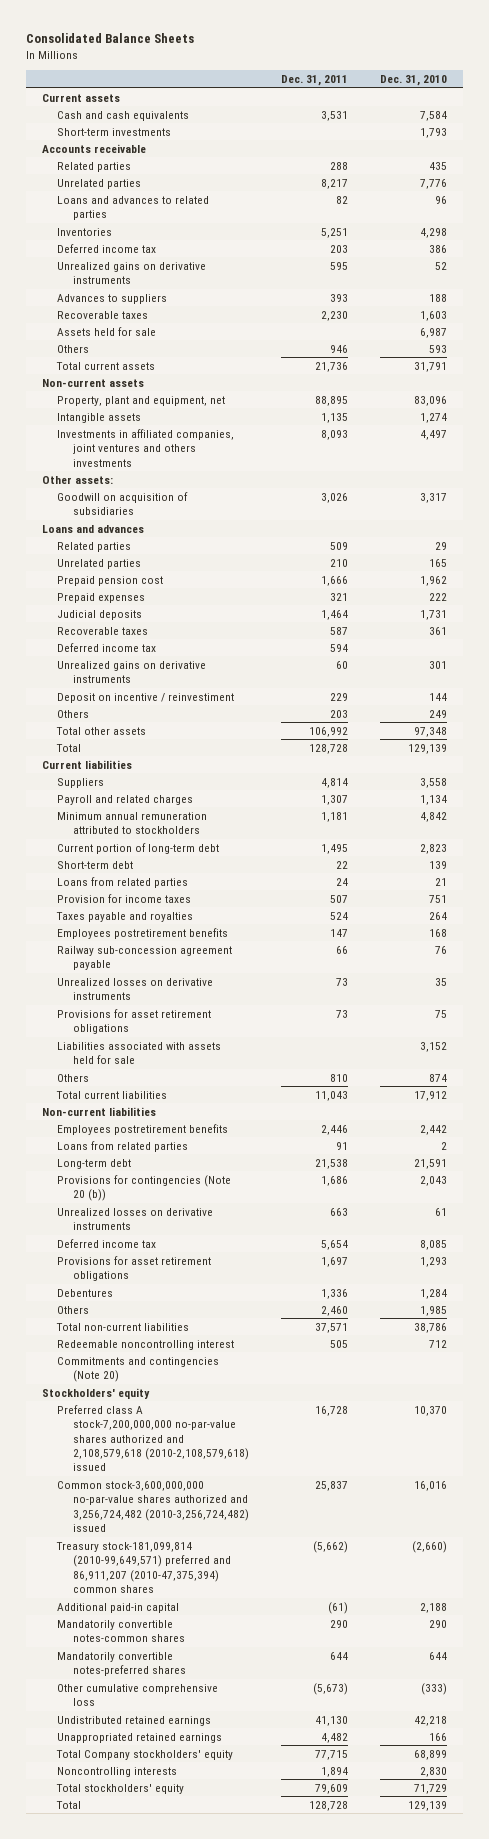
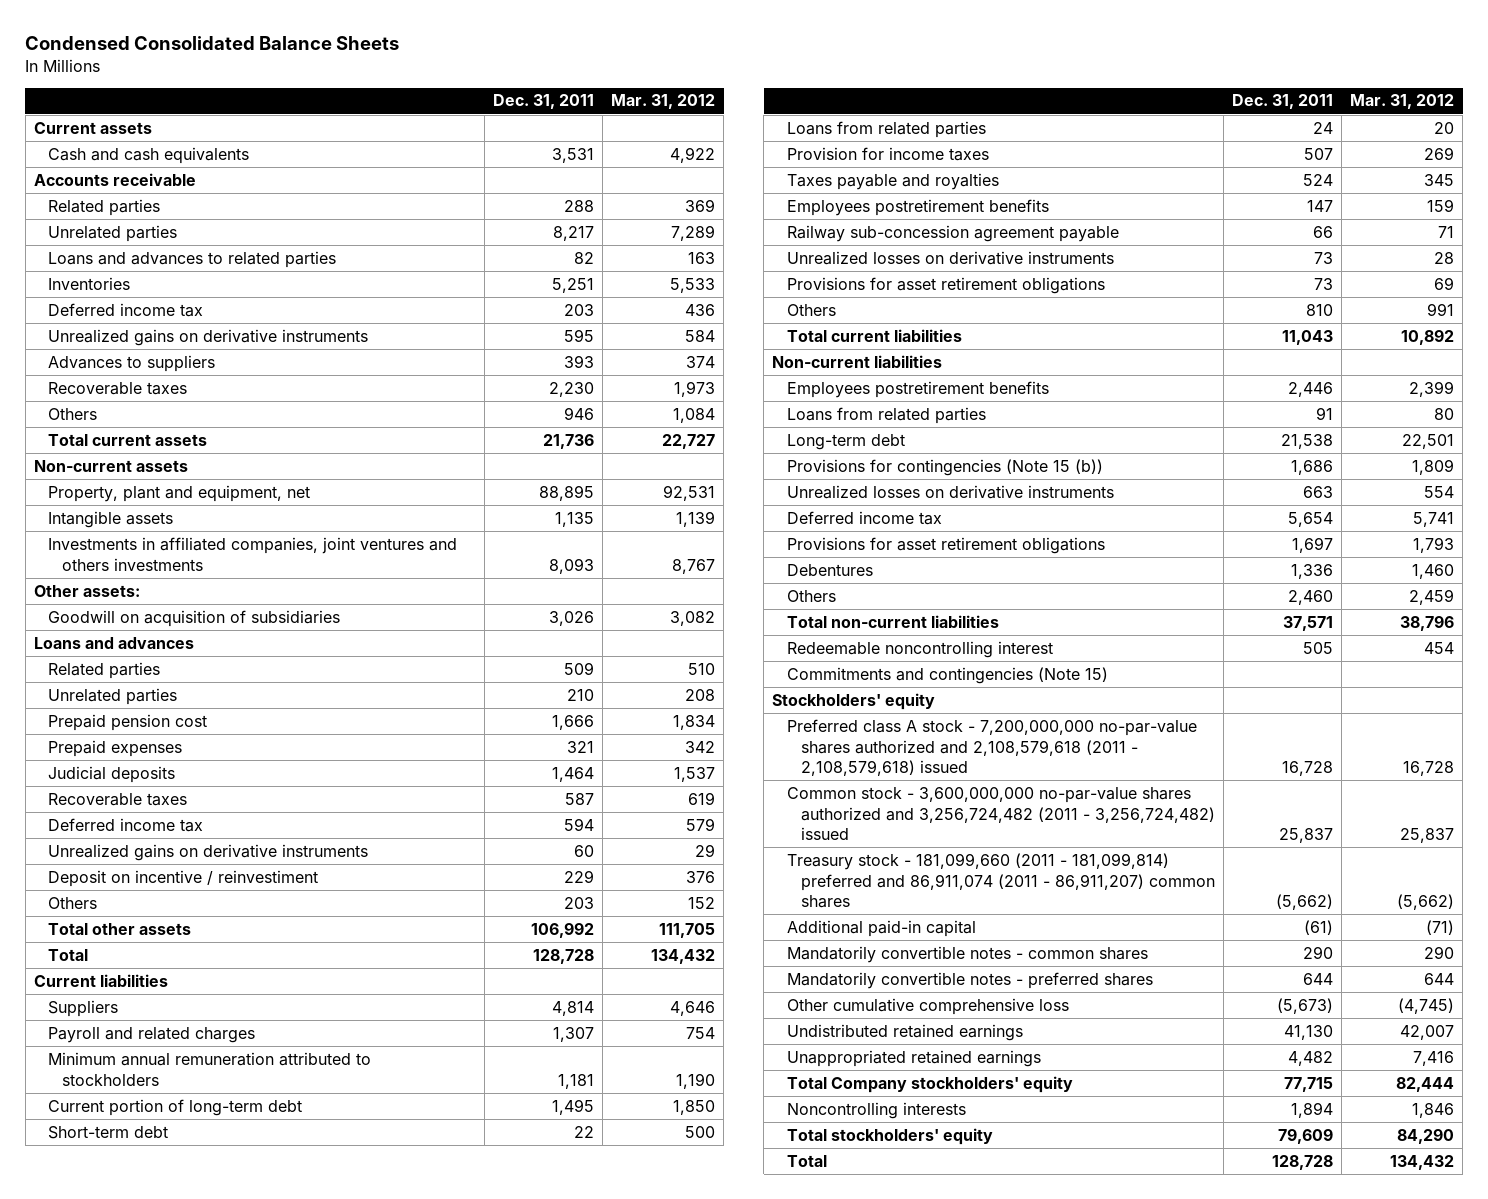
- Consolidated Balance Sheets
+ Condensed Consolidated Balance Sheets
- | Dec. 31, 2011 | Dec. 31, 2010
+ | Dec. 31, 2011 | Mar. 31, 2012
- Short-term investments | | 1,793
- Assets held for sale | | 6,987
- Liabilities associated with assets held for sale | | 3,152
- Provisions for contingencies (Note 20 (b)) | 1,686 | 2,043
+ Provisions for contingencies (Note 15 (b)) | 1,686 | 1,809
- Commitments and contingencies (Note 20)
+ Commitments and contingencies (Note 15)
- Preferred class A stock-7,200,000,000 no-par-value shares authorized and 2,108,579,618 (2010-2,108,579,618) issued | 16,728 | 10,370
- Common stock-3,600,000,000 no-par-value shares authorized and 3,256,724,482 (2010-3,256,724,482) issued | 25,837 | 16,016
- Treasury stock-181,099,814 (2010-99,649,571) preferred and 86,911,207 (2010-47,375,394) common shares | (5,662) | (2,660)
+ Preferred class A stock - 7,200,000,000 no-par-value shares authorized and 2,108,579,618 (2011 - 2,108,579,618) issued | 16,728 | 16,728
+ Common stock - 3,600,000,000 no-par-value shares authorized and 3,256,724,482 (2011 - 3,256,724,482) issued | 25,837 | 25,837
+ Treasury stock - 181,099,660 (2011 - 181,099,814) preferred and 86,911,074 (2011 - 86,911,207) common shares | (5,662) | (5,662)
- Mandatorily convertible notes-common shares | 290 | 290
- Mandatorily convertible notes-preferred shares | 644 | 644
+ Mandatorily convertible notes - common shares | 290 | 290
+ Mandatorily convertible notes - preferred shares | 644 | 644

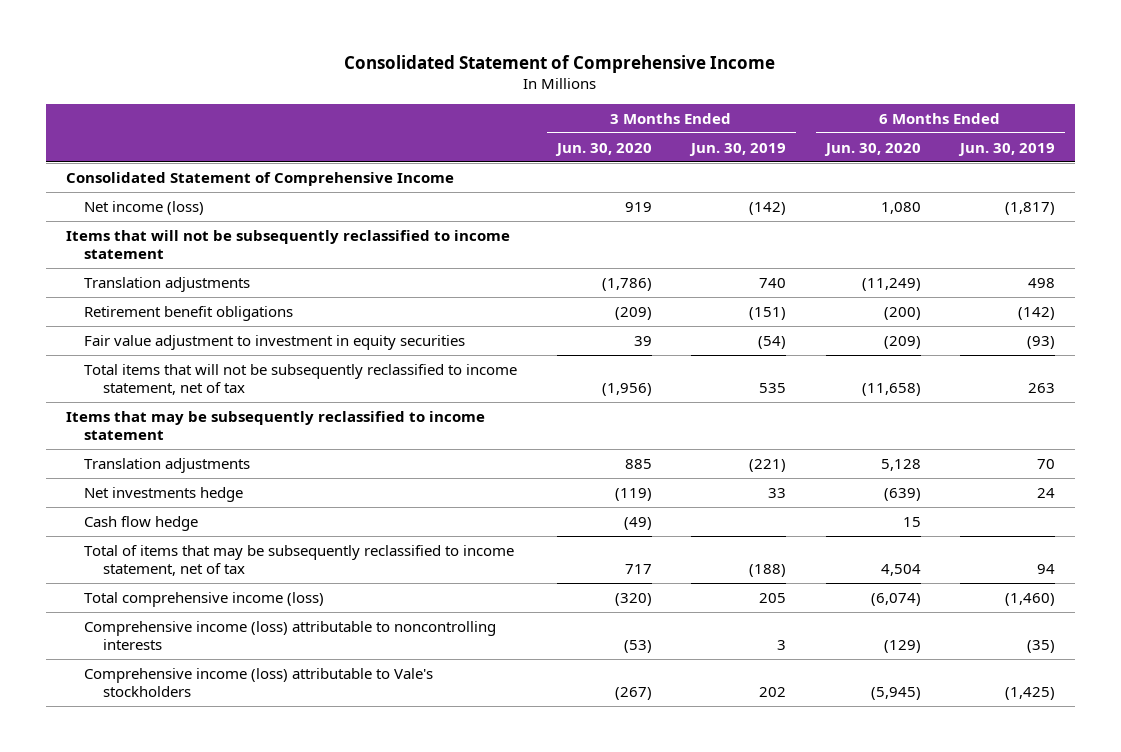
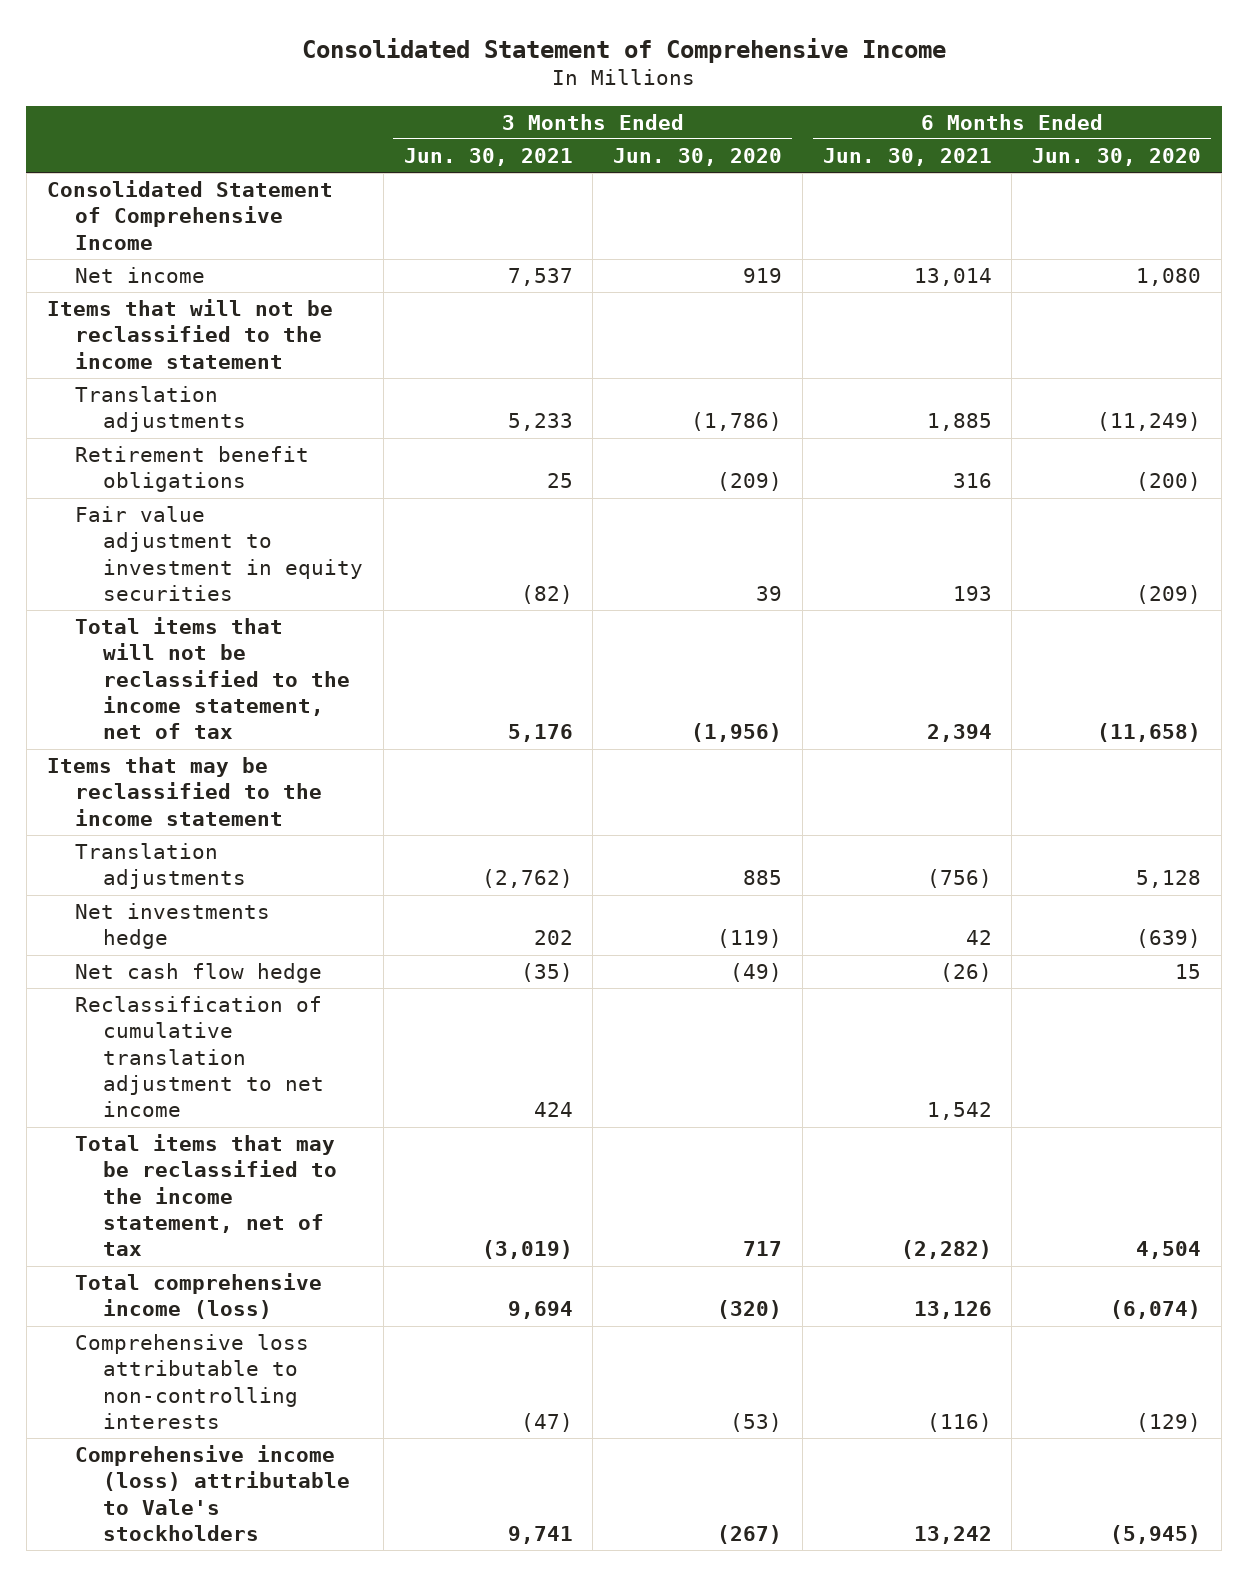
- | 3 Months Ended Jun. 30, 2020 | 3 Months Ended Jun. 30, 2019 | 6 Months Ended Jun. 30, 2020 | 6 Months Ended Jun. 30, 2019
+ | 3 Months Ended Jun. 30, 2021 | 3 Months Ended Jun. 30, 2020 | 6 Months Ended Jun. 30, 2021 | 6 Months Ended Jun. 30, 2020
- Net income (loss) | 919 | (142) | 1,080 | (1,817)
- Items that will not be subsequently reclassified to income statement
+ Net income | 7,537 | 919 | 13,014 | 1,080
+ Items that will not be reclassified to the income statement
- Total items that will not be subsequently reclassified to income statement, net of tax | (1,956) | 535 | (11,658) | 263
- Items that may be subsequently reclassified to income statement
+ Total items that will not be reclassified to the income statement, net of tax | 5,176 | (1,956) | 2,394 | (11,658)
+ Items that may be reclassified to the income statement
- Cash flow hedge | (49) | | 15 |
- Total of items that may be subsequently reclassified to income statement, net of tax | 717 | (188) | 4,504 | 94
+ Net cash flow hedge | (35) | (49) | (26) | 15
+ Reclassification of cumulative translation adjustment to net income | 424 | | 1,542 |
+ Total items that may be reclassified to the income statement, net of tax | (3,019) | 717 | (2,282) | 4,504
- Comprehensive income (loss) attributable to noncontrolling interests | (53) | 3 | (129) | (35)
+ Comprehensive loss attributable to non-controlling interests | (47) | (53) | (116) | (129)

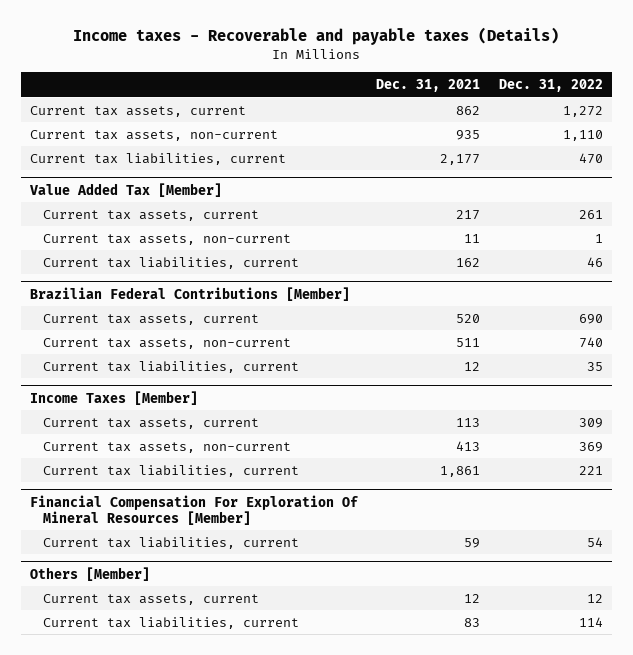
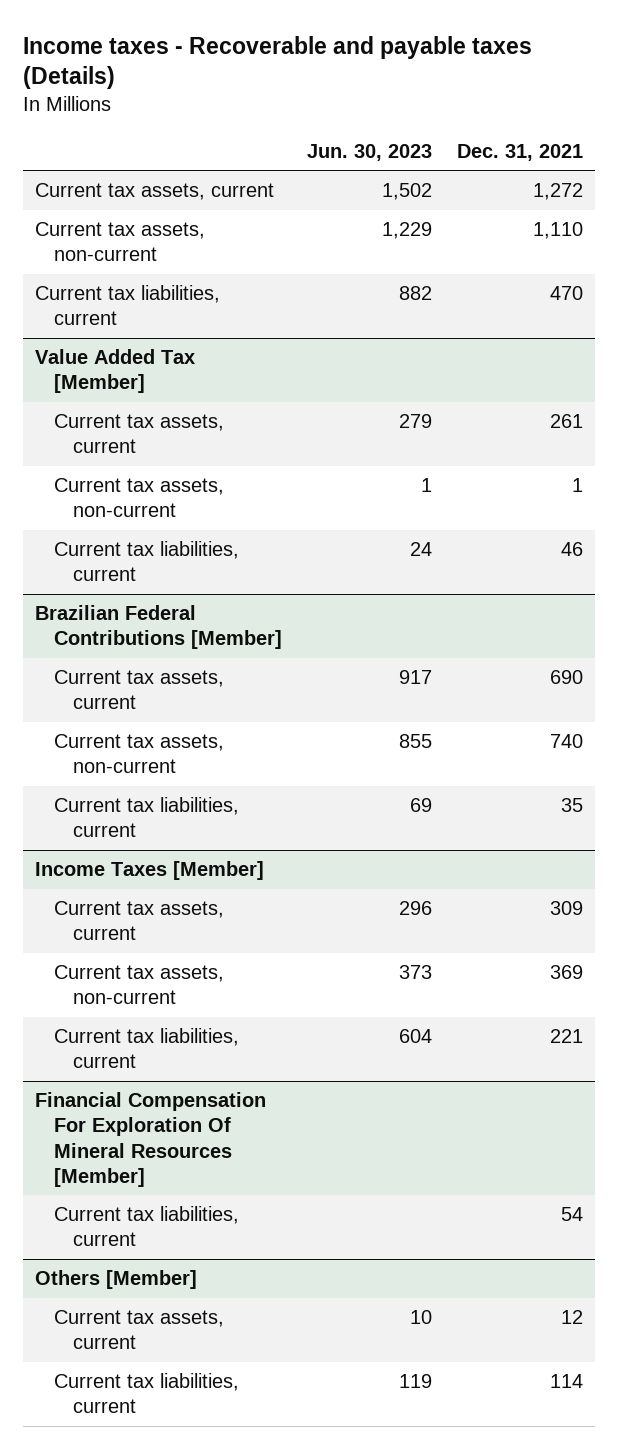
- | Dec. 31, 2021 | Dec. 31, 2022
+ | Jun. 30, 2023 | Dec. 31, 2021
- Current tax assets, current | 862 | 1,272
- Current tax assets, non-current | 935 | 1,110
- Current tax liabilities, current | 2,177 | 470
+ Current tax assets, current | 1,502 | 1,272
+ Current tax assets, non-current | 1,229 | 1,110
+ Current tax liabilities, current | 882 | 470
@ Value Added Tax [Member]
- Current tax assets, current | 217 | 261
- Current tax assets, non-current | 11 | 1
- Current tax liabilities, current | 162 | 46
+ Current tax assets, current | 279 | 261
+ Current tax assets, non-current | 1 | 1
+ Current tax liabilities, current | 24 | 46
@ Brazilian Federal Contributions [Member]
- Current tax assets, current | 520 | 690
- Current tax assets, non-current | 511 | 740
- Current tax liabilities, current | 12 | 35
+ Current tax assets, current | 917 | 690
+ Current tax assets, non-current | 855 | 740
+ Current tax liabilities, current | 69 | 35
@ Income Taxes [Member]
- Current tax assets, current | 113 | 309
- Current tax assets, non-current | 413 | 369
- Current tax liabilities, current | 1,861 | 221
+ Current tax assets, current | 296 | 309
+ Current tax assets, non-current | 373 | 369
+ Current tax liabilities, current | 604 | 221
@ Financial Compensation For Exploration Of Mineral Resources [Member]
- Current tax liabilities, current | 59 | 54
+ Current tax liabilities, current | | 54
@ Others [Member]
- Current tax liabilities, current | 83 | 114
+ Current tax liabilities, current | 119 | 114

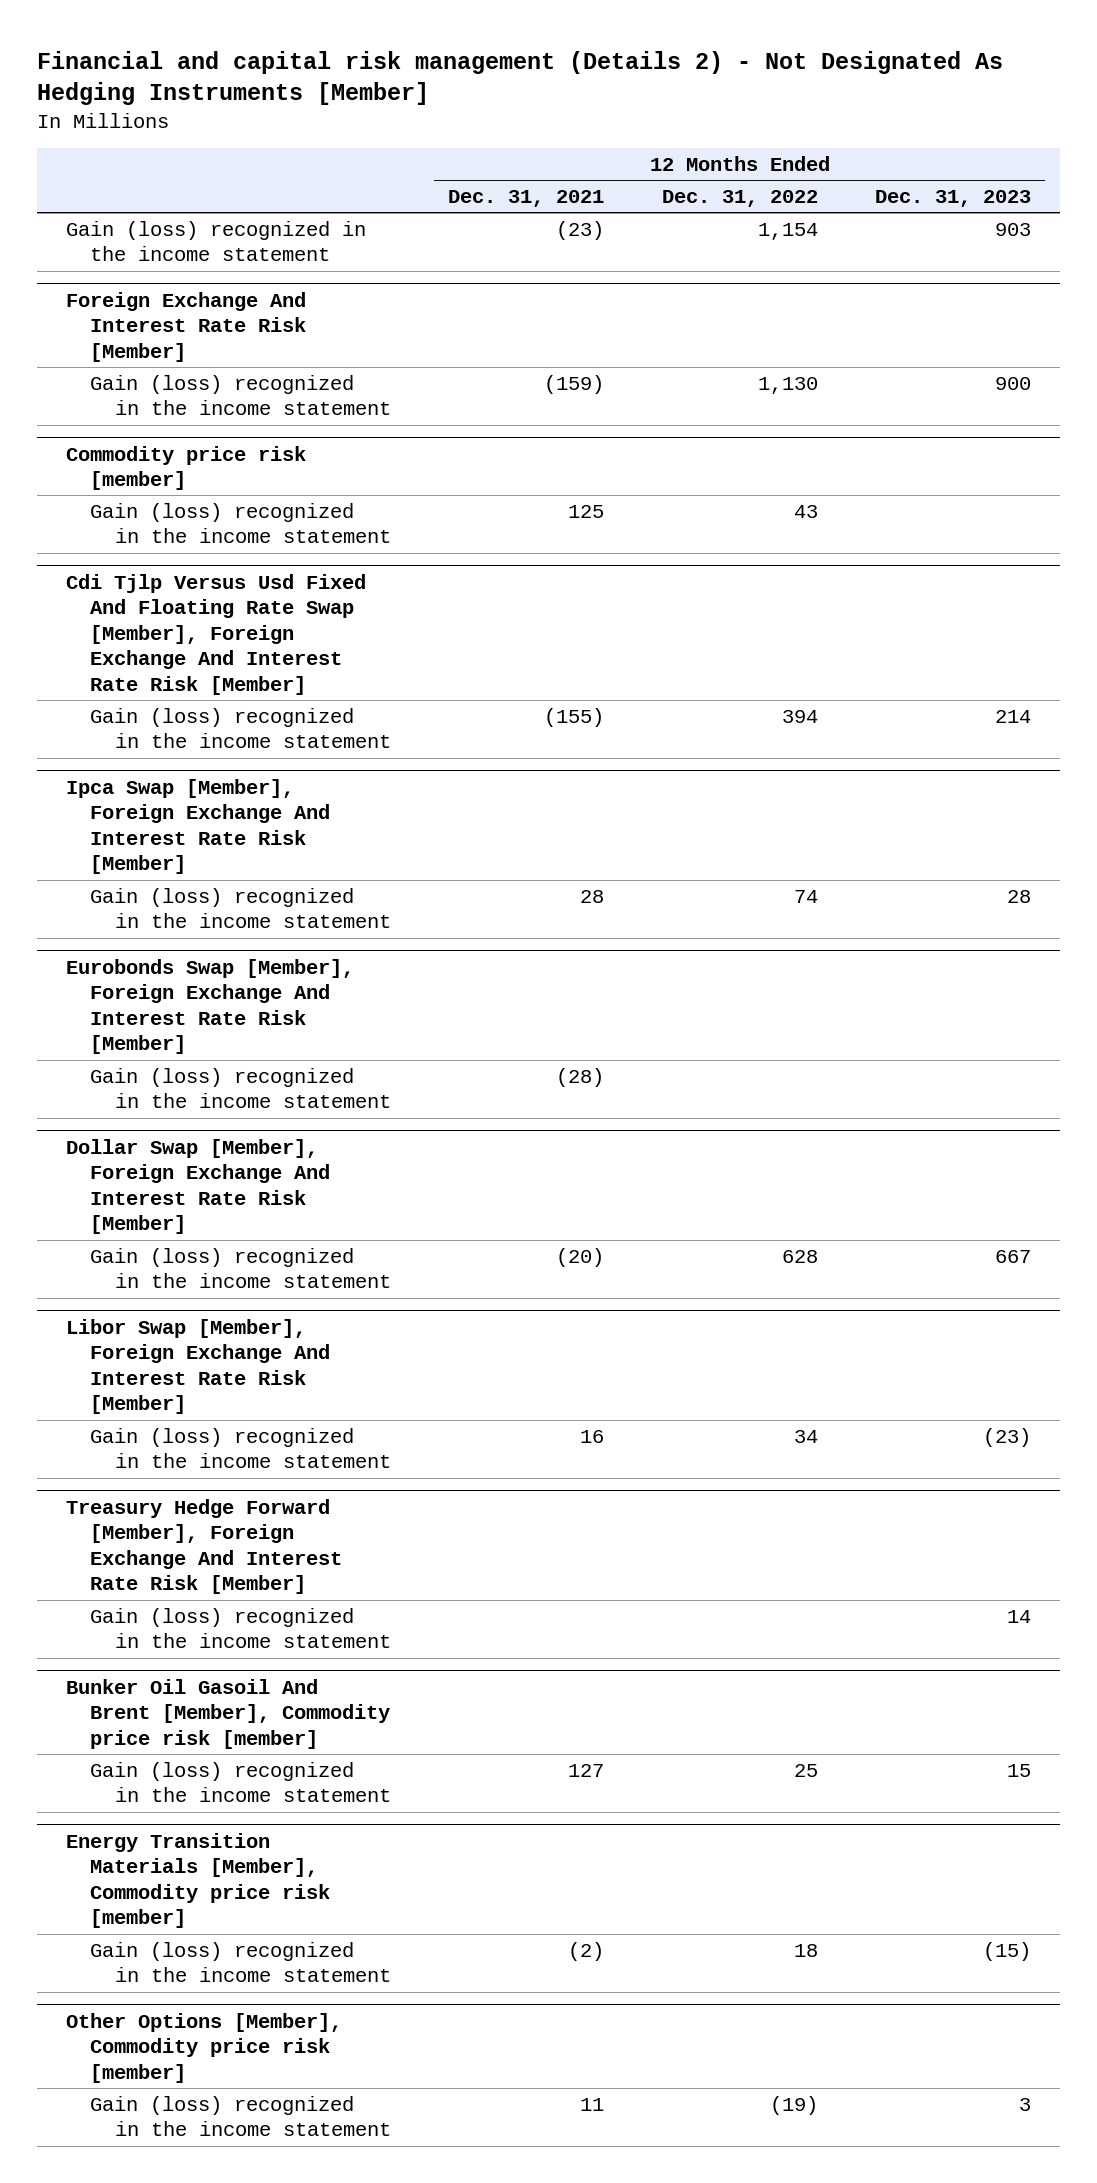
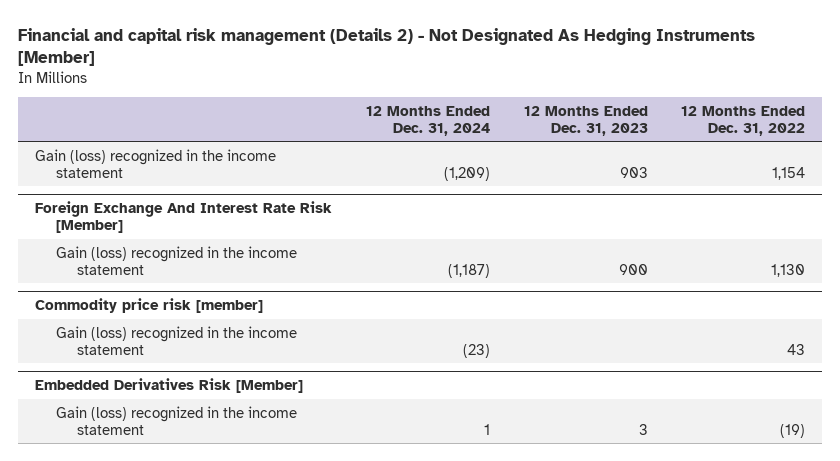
- | 12 Months Ended Dec. 31, 2021 | 12 Months Ended Dec. 31, 2022 | 12 Months Ended Dec. 31, 2023
+ | 12 Months Ended Dec. 31, 2024 | 12 Months Ended Dec. 31, 2023 | 12 Months Ended Dec. 31, 2022
- Cdi Tjlp Versus Usd Fixed And Floating Rate Swap [Member], Foreign Exchange And Interest Rate Risk [Member]
- Gain (loss) recognized in the income statement | (155) | 394 | 214
- Ipca Swap [Member], Foreign Exchange And Interest Rate Risk [Member]
- Gain (loss) recognized in the income statement | 28 | 74 | 28
- Eurobonds Swap [Member], Foreign Exchange And Interest Rate Risk [Member]
- Gain (loss) recognized in the income statement | (28) | |
- Dollar Swap [Member], Foreign Exchange And Interest Rate Risk [Member]
- Gain (loss) recognized in the income statement | (20) | 628 | 667
- Libor Swap [Member], Foreign Exchange And Interest Rate Risk [Member]
- Gain (loss) recognized in the income statement | 16 | 34 | (23)
- Treasury Hedge Forward [Member], Foreign Exchange And Interest Rate Risk [Member]
- Gain (loss) recognized in the income statement | | | 14
- Bunker Oil Gasoil And Brent [Member], Commodity price risk [member]
- Gain (loss) recognized in the income statement | 127 | 25 | 15
- Energy Transition Materials [Member], Commodity price risk [member]
- Gain (loss) recognized in the income statement | (2) | 18 | (15)
- Other Options [Member], Commodity price risk [member]
+ Embedded Derivatives Risk [Member]

